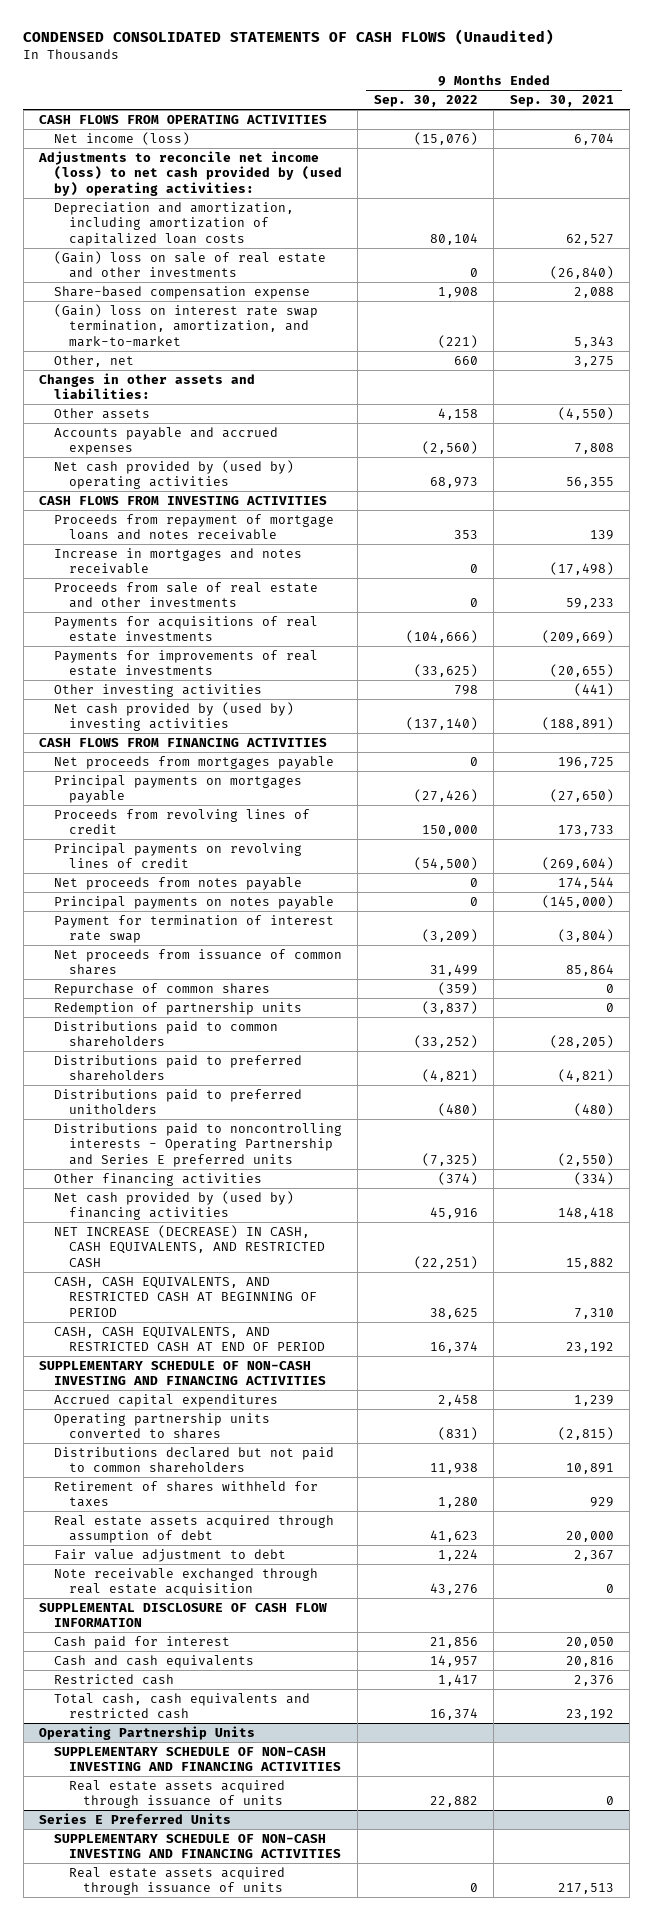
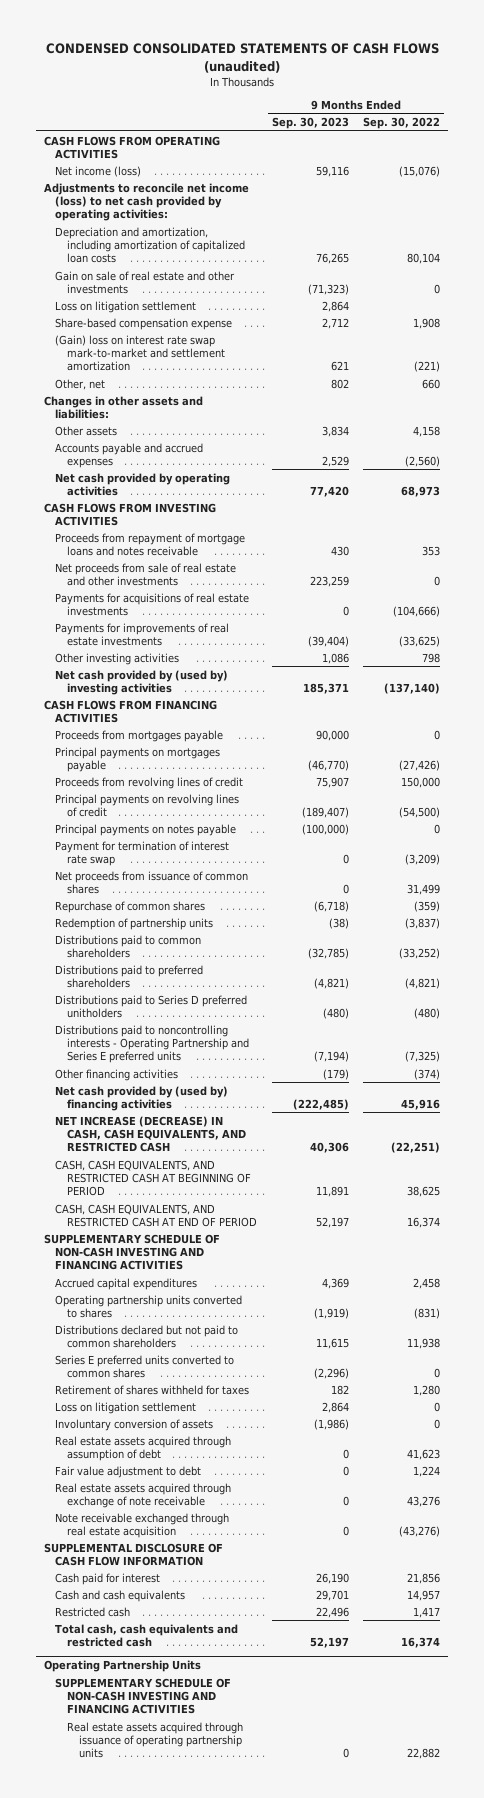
- CONDENSED CONSOLIDATED STATEMENTS OF CASH FLOWS (Unaudited)
+ CONDENSED CONSOLIDATED STATEMENTS OF CASH FLOWS (unaudited)
- | 9 Months Ended Sep. 30, 2022 | 9 Months Ended Sep. 30, 2021
+ | 9 Months Ended Sep. 30, 2023 | 9 Months Ended Sep. 30, 2022
- Adjustments to reconcile net income (loss) to net cash provided by (used by) operating activities:
+ Adjustments to reconcile net income (loss) to net cash provided by operating activities:
- (Gain) loss on sale of real estate and other investments | 0 | (26,840)
+ Gain on sale of real estate and other investments | (71,323) | 0
+ Loss on litigation settlement | 2,864 |
- (Gain) loss on interest rate swap termination, amortization, and mark-to-market | (221) | 5,343
+ (Gain) loss on interest rate swap mark-to-market and settlement amortization | 621 | (221)
- Net cash provided by (used by) operating activities | 68,973 | 56,355
+ Net cash provided by operating activities | 77,420 | 68,973
- Increase in mortgages and notes receivable | 0 | (17,498)
- Proceeds from sale of real estate and other investments | 0 | 59,233
+ Net proceeds from sale of real estate and other investments | 223,259 | 0
- Net proceeds from mortgages payable | 0 | 196,725
+ Proceeds from mortgages payable | 90,000 | 0
- Net proceeds from notes payable | 0 | 174,544
- Distributions paid to preferred unitholders | (480) | (480)
+ Distributions paid to Series D preferred unitholders | (480) | (480)
+ Series E preferred units converted to common shares | (2,296) | 0
+ Loss on litigation settlement | 2,864 | 0
+ Involuntary conversion of assets | (1,986) | 0
- Note receivable exchanged through real estate acquisition | 43,276 | 0
+ Real estate assets acquired through exchange of note receivable | 0 | 43,276
+ Note receivable exchanged through real estate acquisition | 0 | (43,276)
@ Operating Partnership Units
- Real estate assets acquired through issuance of units | 22,882 | 0
- Series E Preferred Units
- SUPPLEMENTARY SCHEDULE OF NON-CASH INVESTING AND FINANCING ACTIVITIES
- Real estate assets acquired through issuance of units | 0 | 217,513
@ Operating Partnership Units
+ Real estate assets acquired through issuance of operating partnership units | 0 | 22,882

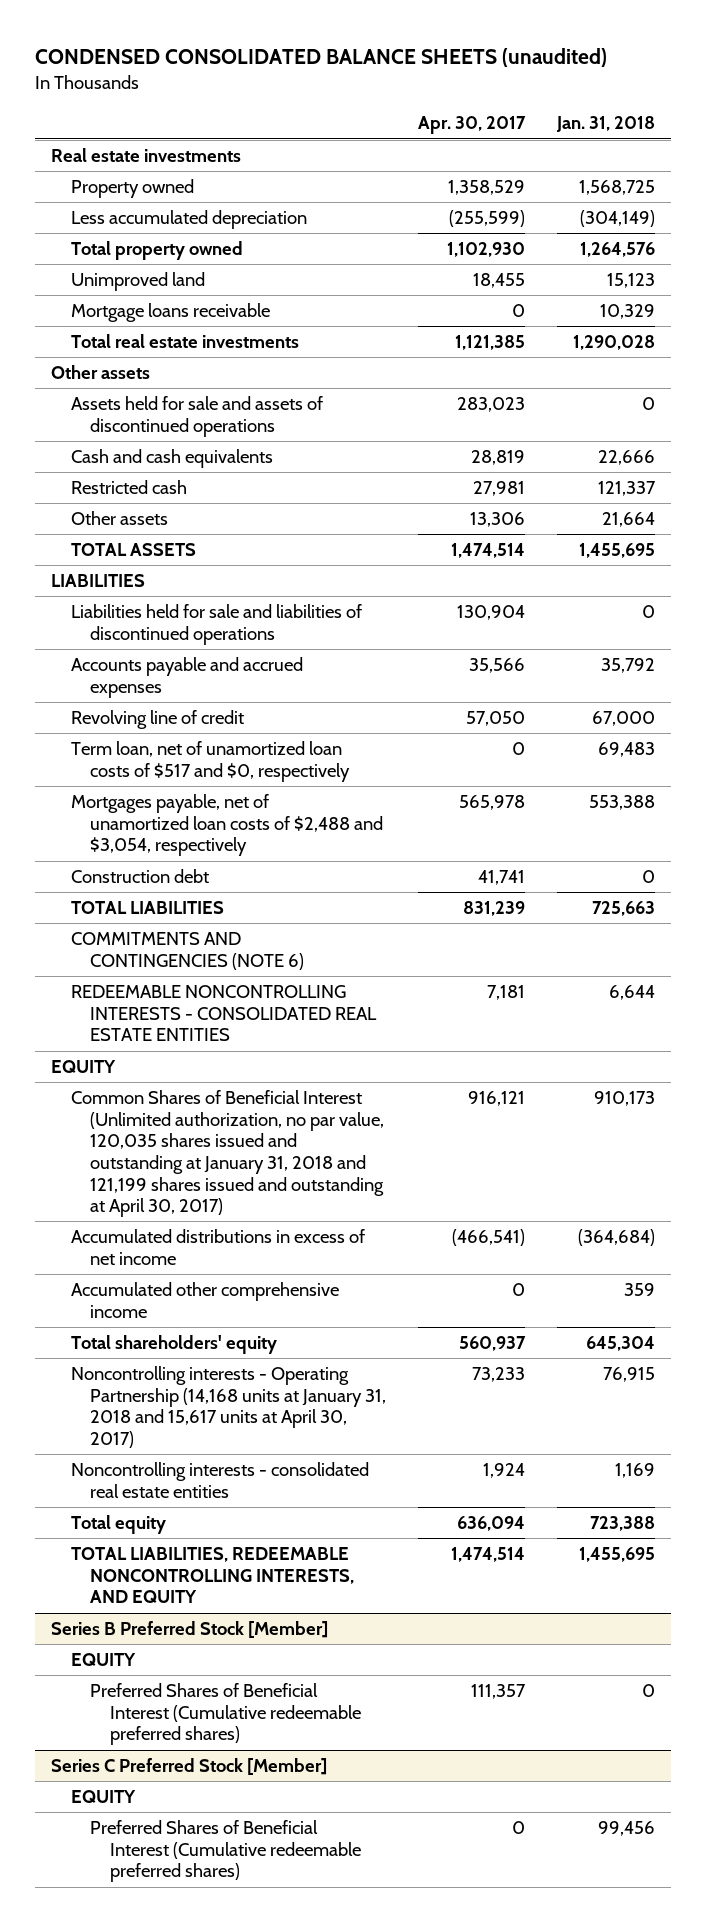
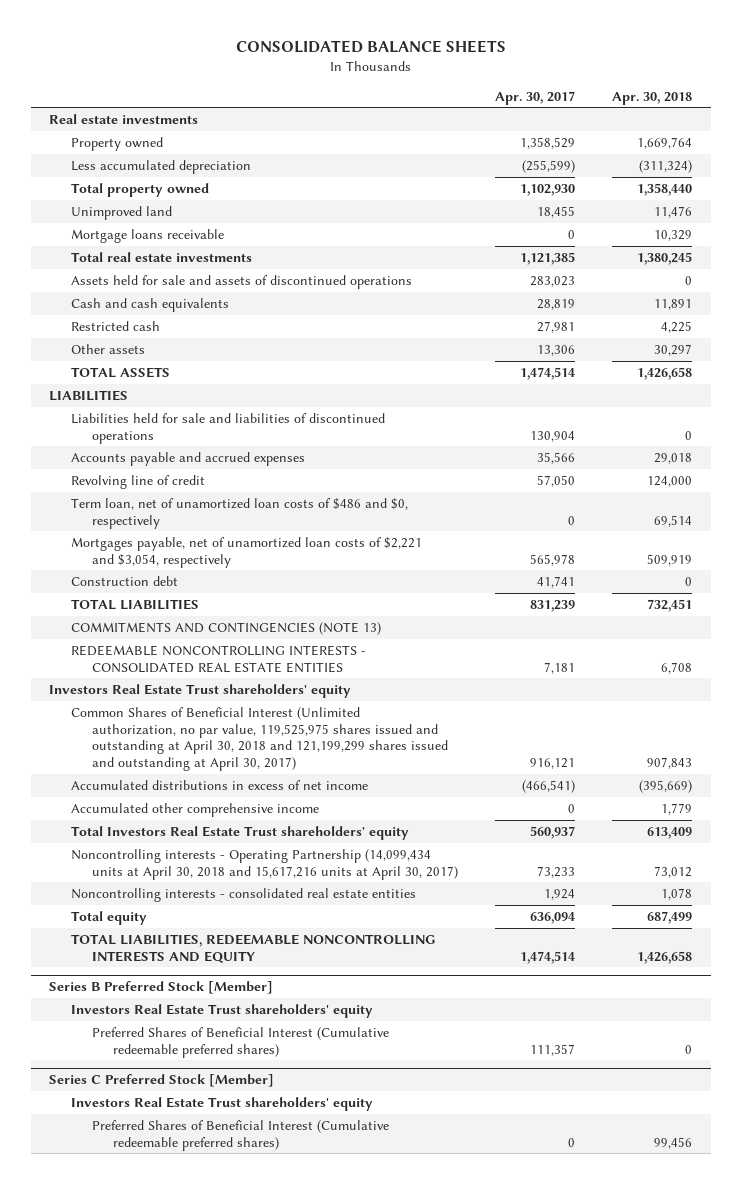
- CONDENSED CONSOLIDATED BALANCE SHEETS (unaudited)
+ CONSOLIDATED BALANCE SHEETS
- | Apr. 30, 2017 | Jan. 31, 2018
+ | Apr. 30, 2017 | Apr. 30, 2018
- Other assets
- Term loan, net of unamortized loan costs of $517 and $0, respectively | 0 | 69,483
- Mortgages payable, net of unamortized loan costs of $2,488 and $3,054, respectively | 565,978 | 553,388
+ Term loan, net of unamortized loan costs of $486 and $0, respectively | 0 | 69,514
+ Mortgages payable, net of unamortized loan costs of $2,221 and $3,054, respectively | 565,978 | 509,919
- COMMITMENTS AND CONTINGENCIES (NOTE 6)
+ COMMITMENTS AND CONTINGENCIES (NOTE 13)
- EQUITY
- Common Shares of Beneficial Interest (Unlimited authorization, no par value, 120,035 shares issued and outstanding at January 31, 2018 and 121,199 shares issued and outstanding at April 30, 2017) | 916,121 | 910,173
+ Investors Real Estate Trust shareholders' equity
+ Common Shares of Beneficial Interest (Unlimited authorization, no par value, 119,525,975 shares issued and outstanding at April 30, 2018 and 121,199,299 shares issued and outstanding at April 30, 2017) | 916,121 | 907,843
- Total shareholders' equity | 560,937 | 645,304
- Noncontrolling interests - Operating Partnership (14,168 units at January 31, 2018 and 15,617 units at April 30, 2017) | 73,233 | 76,915
+ Total Investors Real Estate Trust shareholders' equity | 560,937 | 613,409
+ Noncontrolling interests - Operating Partnership (14,099,434 units at April 30, 2018 and 15,617,216 units at April 30, 2017) | 73,233 | 73,012
- TOTAL LIABILITIES, REDEEMABLE NONCONTROLLING INTERESTS, AND EQUITY | 1,474,514 | 1,455,695
+ TOTAL LIABILITIES, REDEEMABLE NONCONTROLLING INTERESTS AND EQUITY | 1,474,514 | 1,426,658
@ Series B Preferred Stock [Member]
- EQUITY
+ Investors Real Estate Trust shareholders' equity
@ Series C Preferred Stock [Member]
- EQUITY
+ Investors Real Estate Trust shareholders' equity

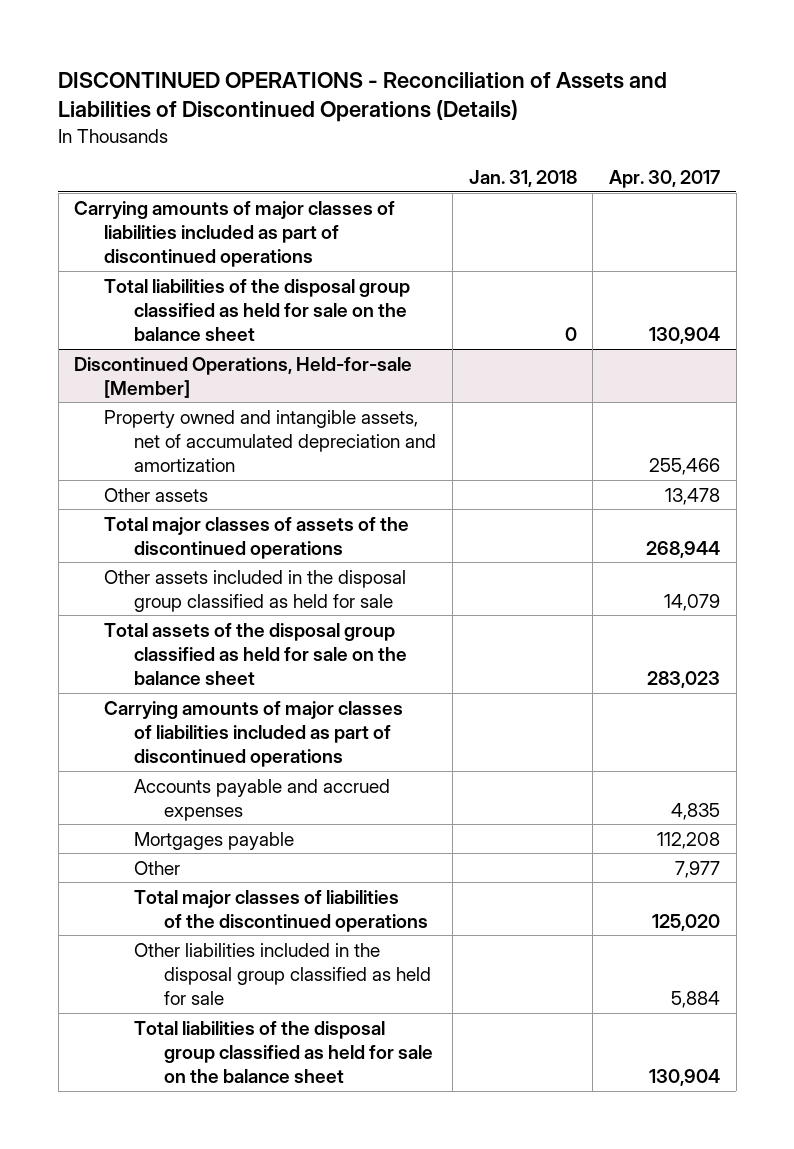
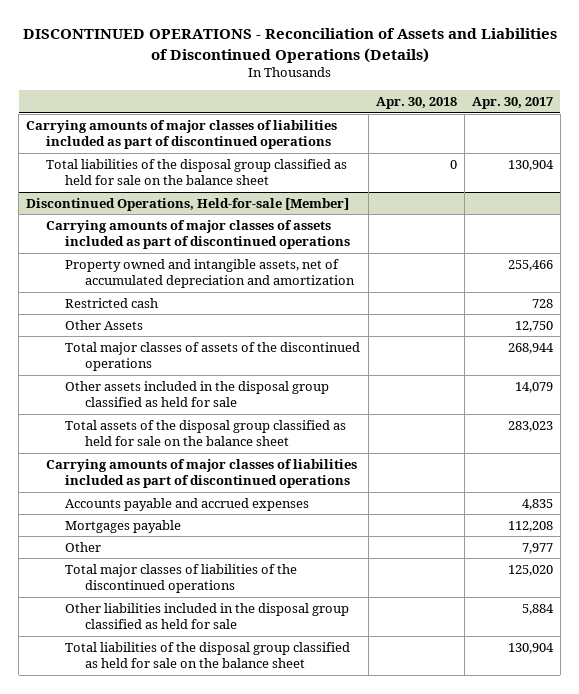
- | Jan. 31, 2018 | Apr. 30, 2017
+ | Apr. 30, 2018 | Apr. 30, 2017
@ Discontinued Operations, Held-for-sale [Member]
+ Carrying amounts of major classes of assets included as part of discontinued operations
- Other assets | | 13,478
+ Restricted cash | | 728
+ Other Assets | | 12,750

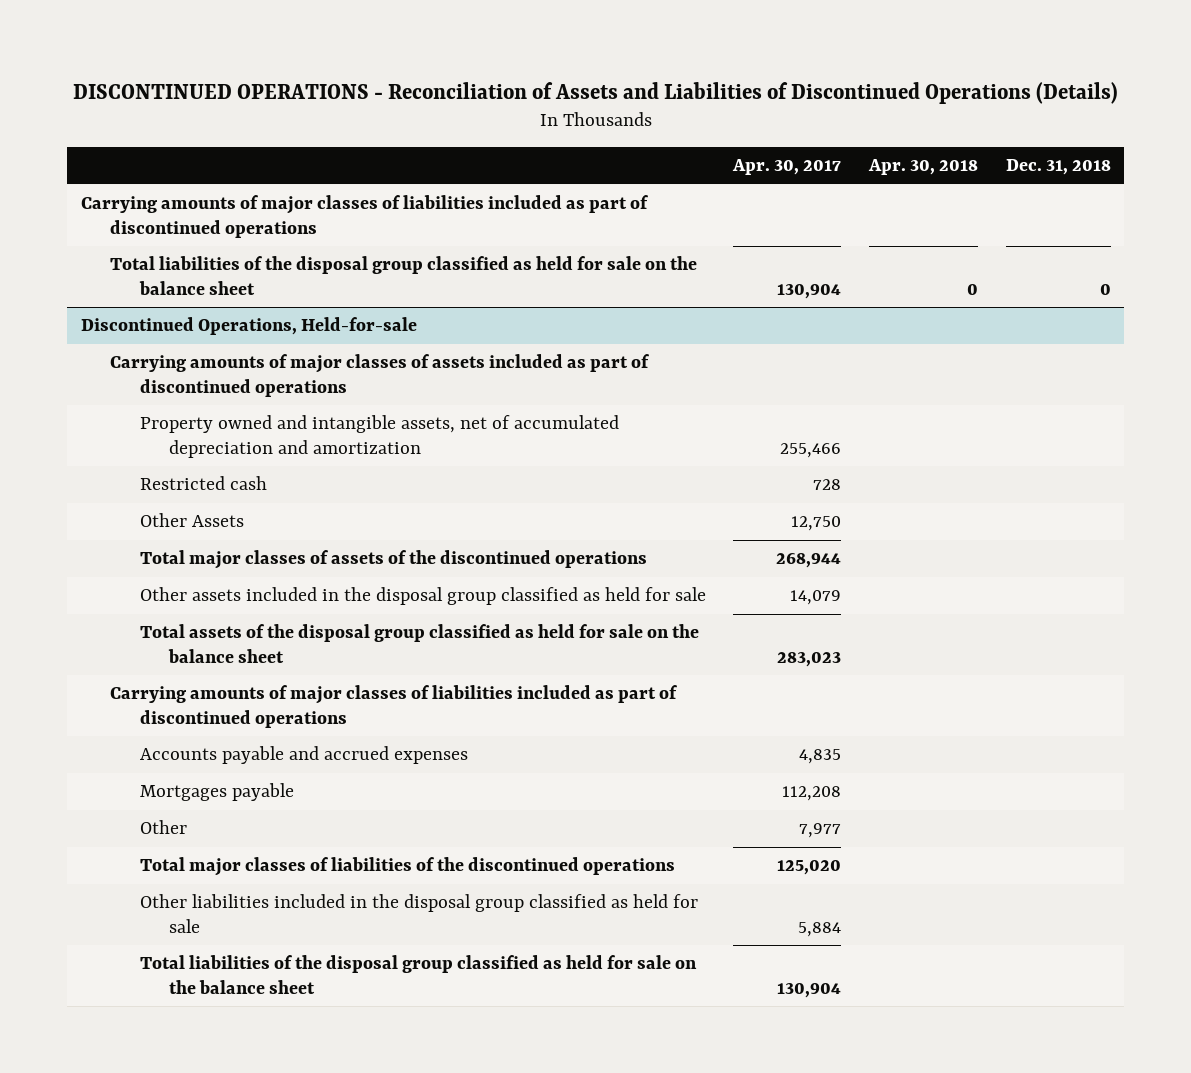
- | Apr. 30, 2018 | Apr. 30, 2017
+ | Apr. 30, 2017 | Apr. 30, 2018 | Dec. 31, 2018
- Discontinued Operations, Held-for-sale [Member]
+ Discontinued Operations, Held-for-sale

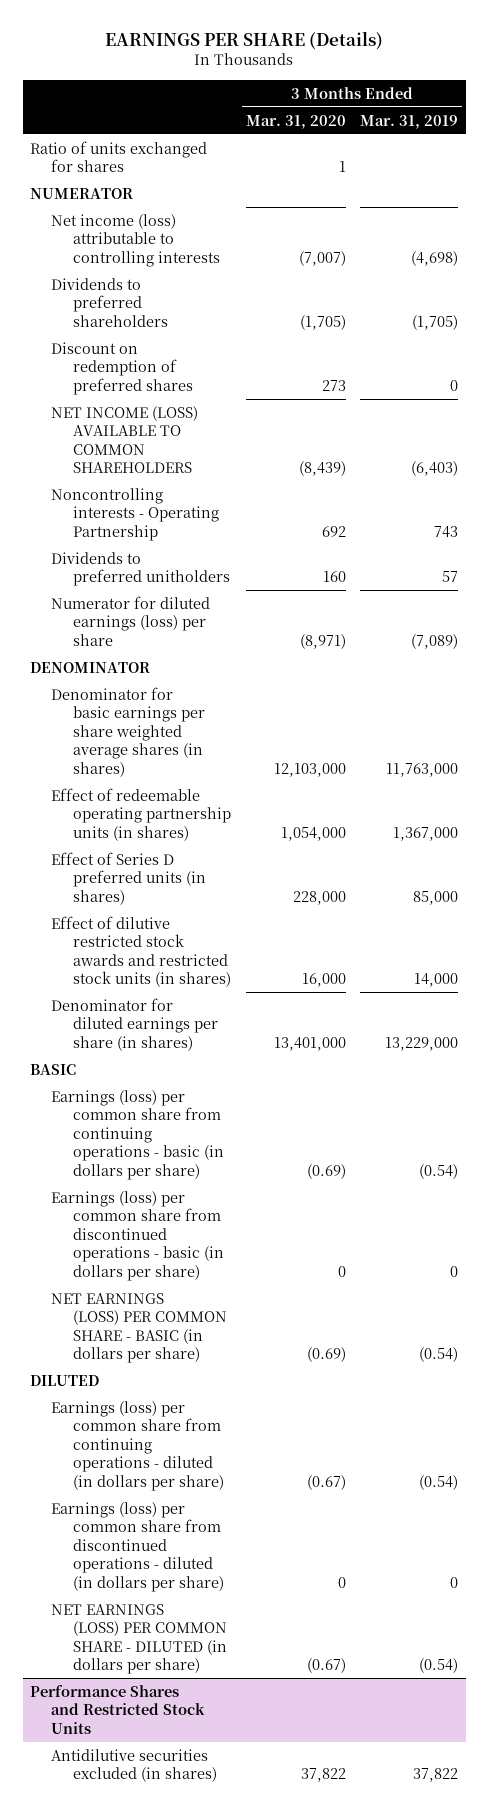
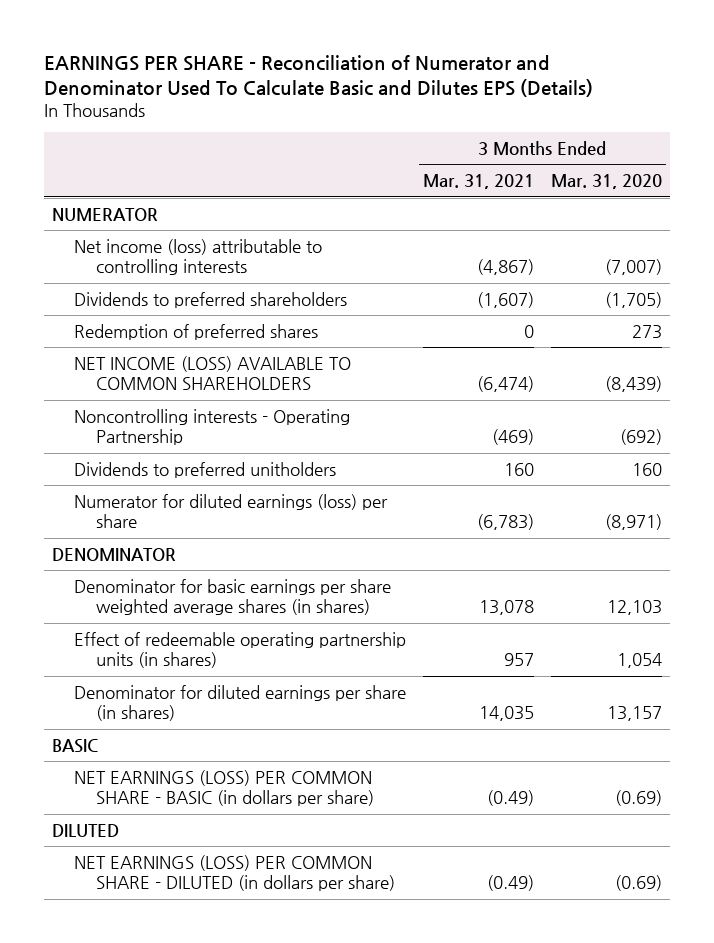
- EARNINGS PER SHARE (Details)
+ EARNINGS PER SHARE - Reconciliation of Numerator and Denominator Used To Calculate Basic and Dilutes EPS (Details)
- | 3 Months Ended Mar. 31, 2020 | 3 Months Ended Mar. 31, 2019
+ | 3 Months Ended Mar. 31, 2021 | 3 Months Ended Mar. 31, 2020
- Ratio of units exchanged for shares | 1 |
- Discount on redemption of preferred shares | 273 | 0
+ Redemption of preferred shares | 0 | 273
- Noncontrolling interests - Operating Partnership | 692 | 743
+ Noncontrolling interests - Operating Partnership | (469) | (692)
- Denominator for basic earnings per share weighted average shares (in shares) | 12,103,000 | 11,763,000
- Effect of redeemable operating partnership units (in shares) | 1,054,000 | 1,367,000
- Effect of Series D preferred units (in shares) | 228,000 | 85,000
- Effect of dilutive restricted stock awards and restricted stock units (in shares) | 16,000 | 14,000
- Denominator for diluted earnings per share (in shares) | 13,401,000 | 13,229,000
+ Denominator for basic earnings per share weighted average shares (in shares) | 13,078 | 12,103
+ Effect of redeemable operating partnership units (in shares) | 957 | 1,054
+ Denominator for diluted earnings per share (in shares) | 14,035 | 13,157
- Earnings (loss) per common share from continuing operations - basic (in dollars per share) | (0.69) | (0.54)
- Earnings (loss) per common share from discontinued operations - basic (in dollars per share) | 0 | 0
- Earnings (loss) per common share from continuing operations - diluted (in dollars per share) | (0.67) | (0.54)
- Earnings (loss) per common share from discontinued operations - diluted (in dollars per share) | 0 | 0
- NET EARNINGS (LOSS) PER COMMON SHARE - DILUTED (in dollars per share) | (0.67) | (0.54)
- Performance Shares and Restricted Stock Units
- Antidilutive securities excluded (in shares) | 37,822 | 37,822
+ NET EARNINGS (LOSS) PER COMMON SHARE - DILUTED (in dollars per share) | (0.49) | (0.69)

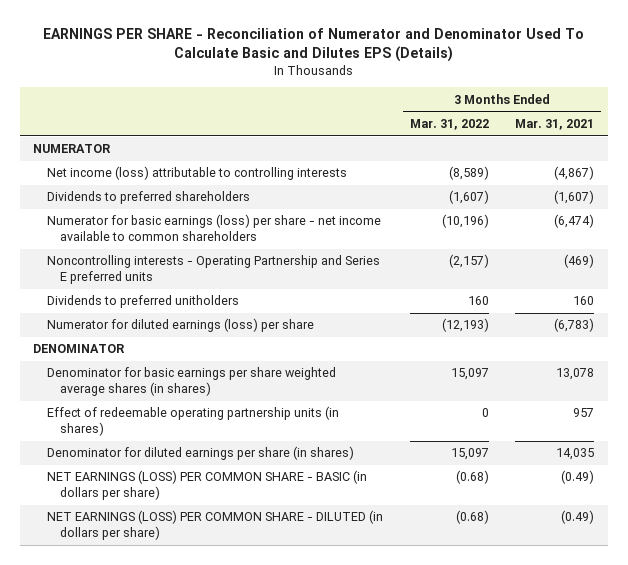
- | 3 Months Ended Mar. 31, 2021 | 3 Months Ended Mar. 31, 2020
+ | 3 Months Ended Mar. 31, 2022 | 3 Months Ended Mar. 31, 2021
- Redemption of preferred shares | 0 | 273
- NET INCOME (LOSS) AVAILABLE TO COMMON SHAREHOLDERS | (6,474) | (8,439)
- Noncontrolling interests - Operating Partnership | (469) | (692)
+ Numerator for basic earnings (loss) per share - net income available to common shareholders | (10,196) | (6,474)
+ Noncontrolling interests - Operating Partnership and Series E preferred units | (2,157) | (469)
- BASIC
- DILUTED

